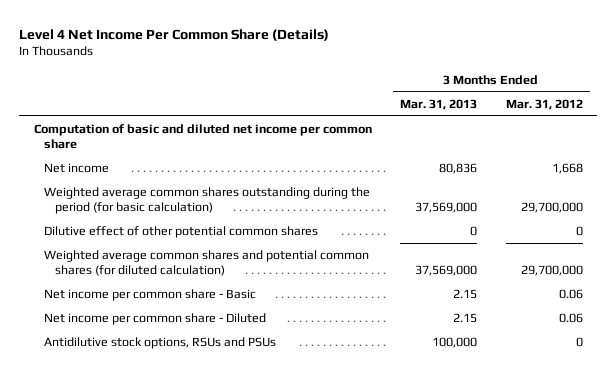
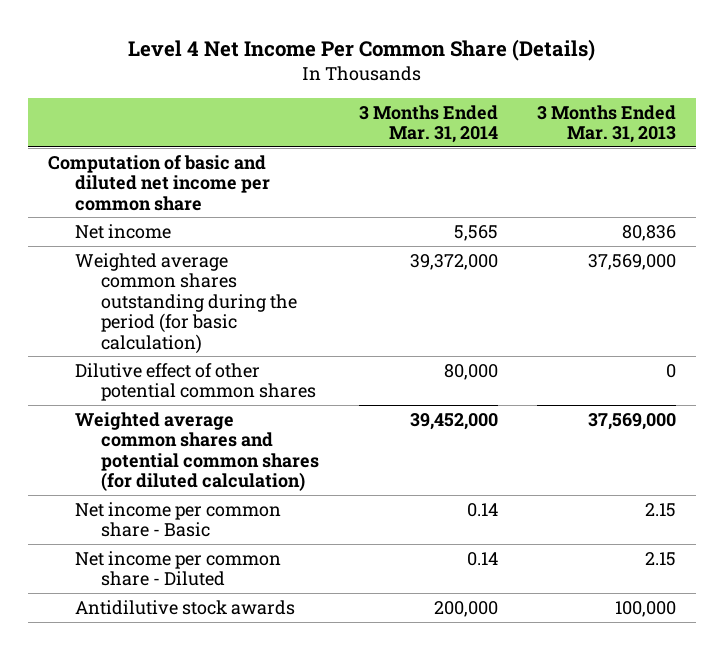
- | 3 Months Ended Mar. 31, 2013 | 3 Months Ended Mar. 31, 2012
+ | 3 Months Ended Mar. 31, 2014 | 3 Months Ended Mar. 31, 2013
- Antidilutive stock options, RSUs and PSUs | 100,000 | 0
+ Antidilutive stock awards | 200,000 | 100,000

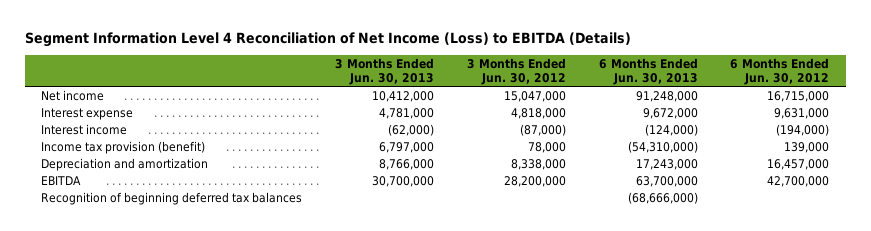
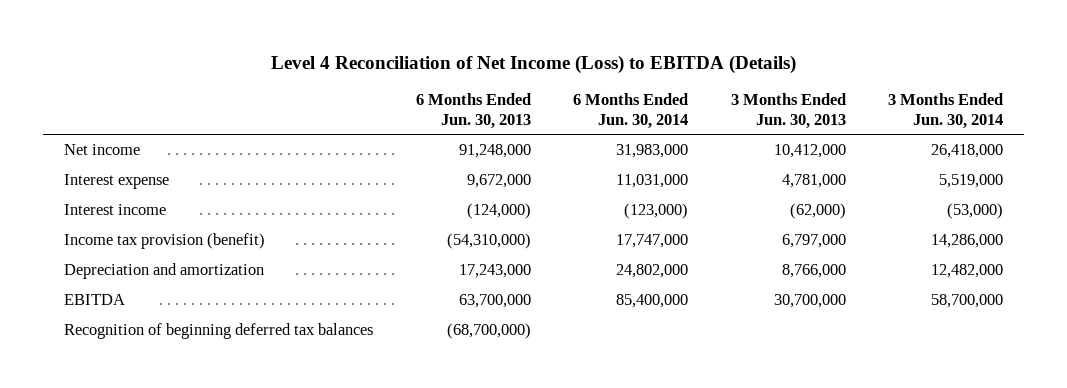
- Segment Information Level 4 Reconciliation of Net Income (Loss) to EBITDA (Details)
+ Level 4 Reconciliation of Net Income (Loss) to EBITDA (Details)
- | 3 Months Ended Jun. 30, 2013 | 3 Months Ended Jun. 30, 2012 | 6 Months Ended Jun. 30, 2013 | 6 Months Ended Jun. 30, 2012
+ | 6 Months Ended Jun. 30, 2013 | 6 Months Ended Jun. 30, 2014 | 3 Months Ended Jun. 30, 2013 | 3 Months Ended Jun. 30, 2014
- Recognition of beginning deferred tax balances | | | (68,666,000) |
+ Recognition of beginning deferred tax balances | (68,700,000) | | |

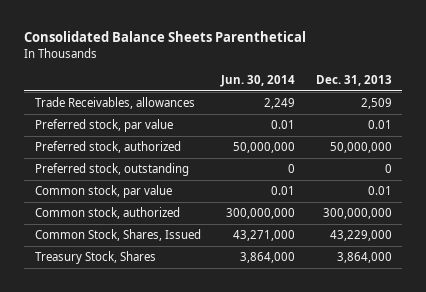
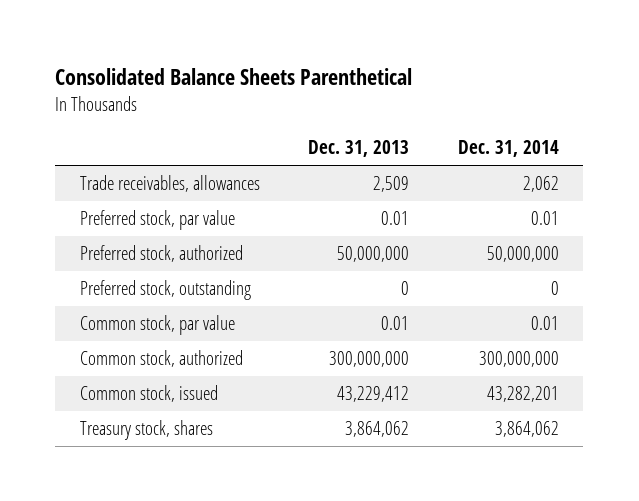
- | Jun. 30, 2014 | Dec. 31, 2013
+ | Dec. 31, 2013 | Dec. 31, 2014
- Trade Receivables, allowances | 2,249 | 2,509
+ Trade receivables, allowances | 2,509 | 2,062
- Common Stock, Shares, Issued | 43,271,000 | 43,229,000
- Treasury Stock, Shares | 3,864,000 | 3,864,000
+ Common stock, issued | 43,229,412 | 43,282,201
+ Treasury stock, shares | 3,864,062 | 3,864,062

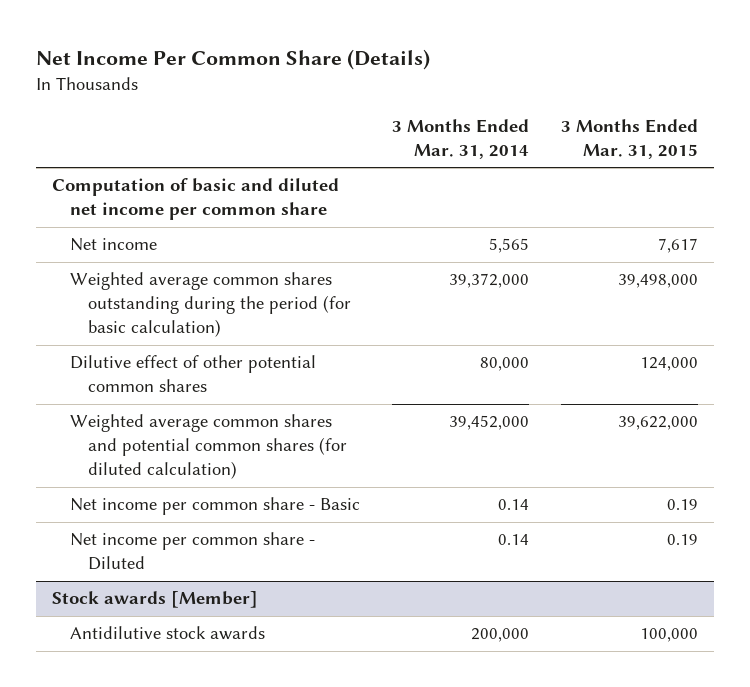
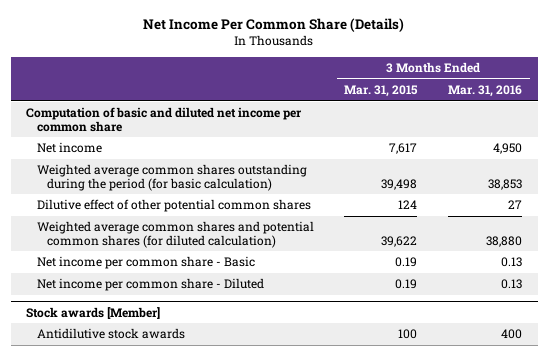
- | 3 Months Ended Mar. 31, 2014 | 3 Months Ended Mar. 31, 2015
+ | 3 Months Ended Mar. 31, 2015 | 3 Months Ended Mar. 31, 2016
- Weighted average common shares outstanding during the period (for basic calculation) | 39,372,000 | 39,498,000
- Dilutive effect of other potential common shares | 80,000 | 124,000
- Weighted average common shares and potential common shares (for diluted calculation) | 39,452,000 | 39,622,000
+ Weighted average common shares outstanding during the period (for basic calculation) | 39,498 | 38,853
+ Dilutive effect of other potential common shares | 124 | 27
+ Weighted average common shares and potential common shares (for diluted calculation) | 39,622 | 38,880
@ Stock awards [Member]
- Antidilutive stock awards | 200,000 | 100,000
+ Antidilutive stock awards | 100 | 400

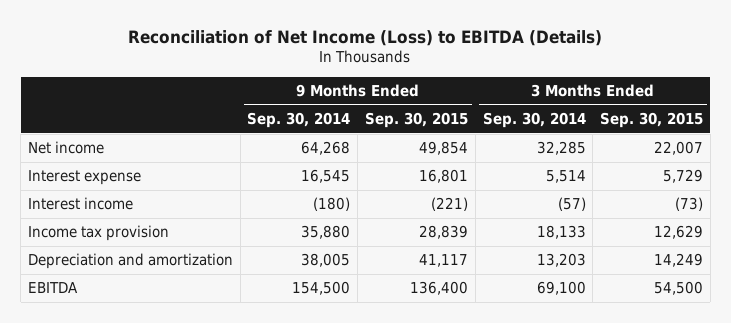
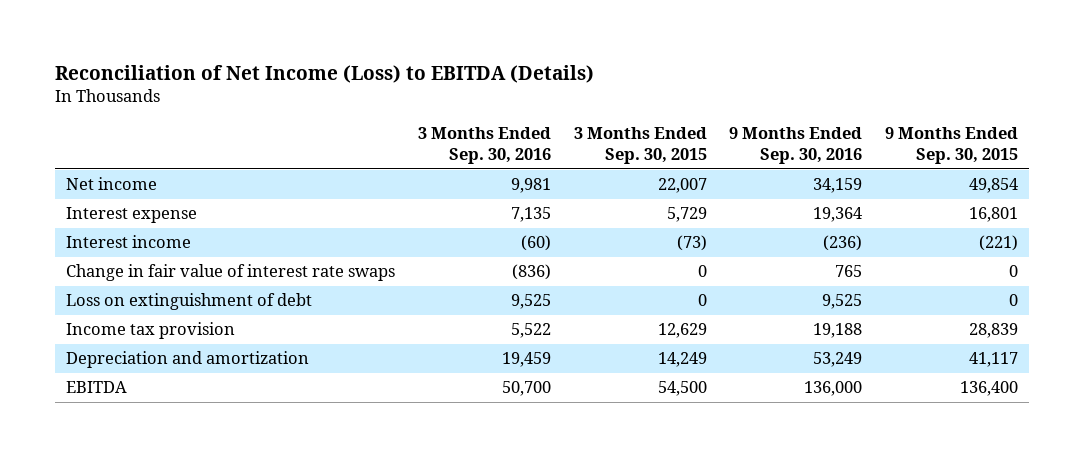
- | 9 Months Ended Sep. 30, 2014 | 9 Months Ended Sep. 30, 2015 | 3 Months Ended Sep. 30, 2014 | 3 Months Ended Sep. 30, 2015
+ | 3 Months Ended Sep. 30, 2016 | 3 Months Ended Sep. 30, 2015 | 9 Months Ended Sep. 30, 2016 | 9 Months Ended Sep. 30, 2015
+ Change in fair value of interest rate swaps | (836) | 0 | 765 | 0
+ Loss on extinguishment of debt | 9,525 | 0 | 9,525 | 0

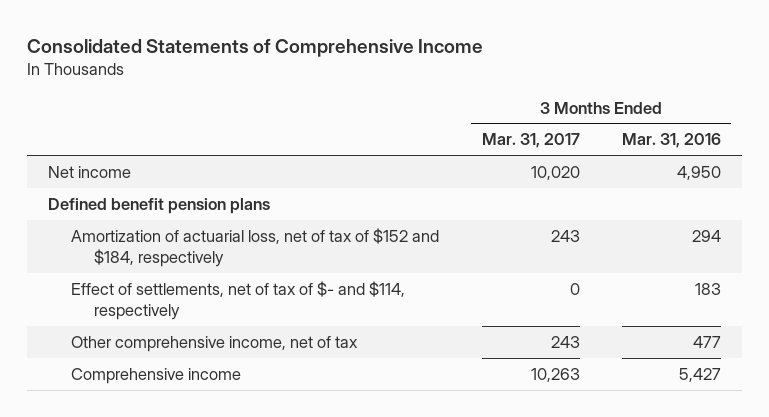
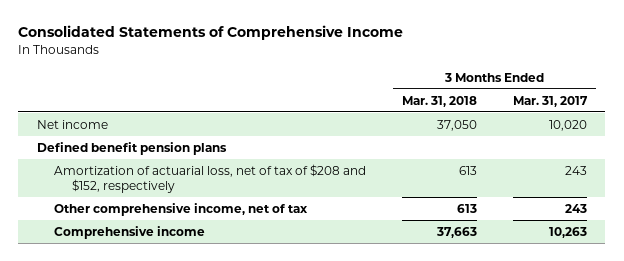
- | 3 Months Ended Mar. 31, 2017 | 3 Months Ended Mar. 31, 2016
+ | 3 Months Ended Mar. 31, 2018 | 3 Months Ended Mar. 31, 2017
- Amortization of actuarial loss, net of tax of $152 and $184, respectively | 243 | 294
- Effect of settlements, net of tax of $- and $114, respectively | 0 | 183
+ Amortization of actuarial loss, net of tax of $208 and $152, respectively | 613 | 243

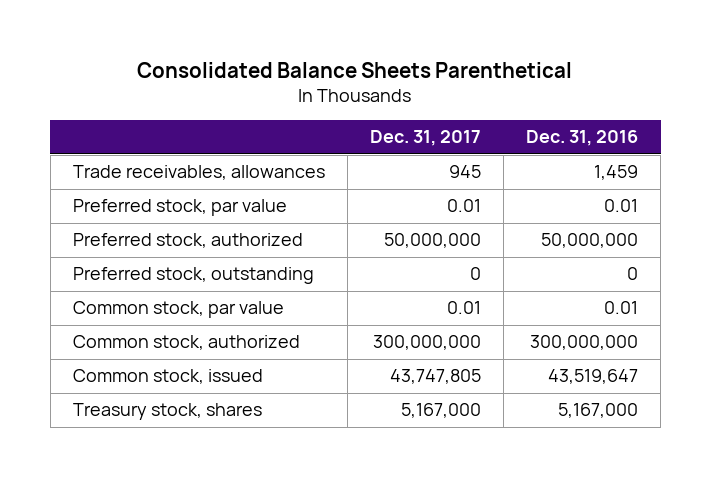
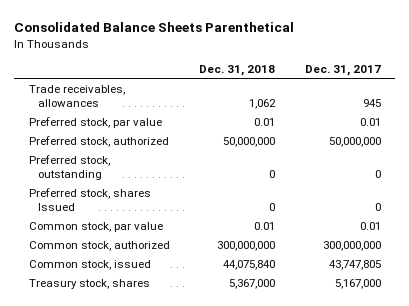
- | Dec. 31, 2017 | Dec. 31, 2016
+ | Dec. 31, 2018 | Dec. 31, 2017
+ Preferred stock, shares Issued | 0 | 0

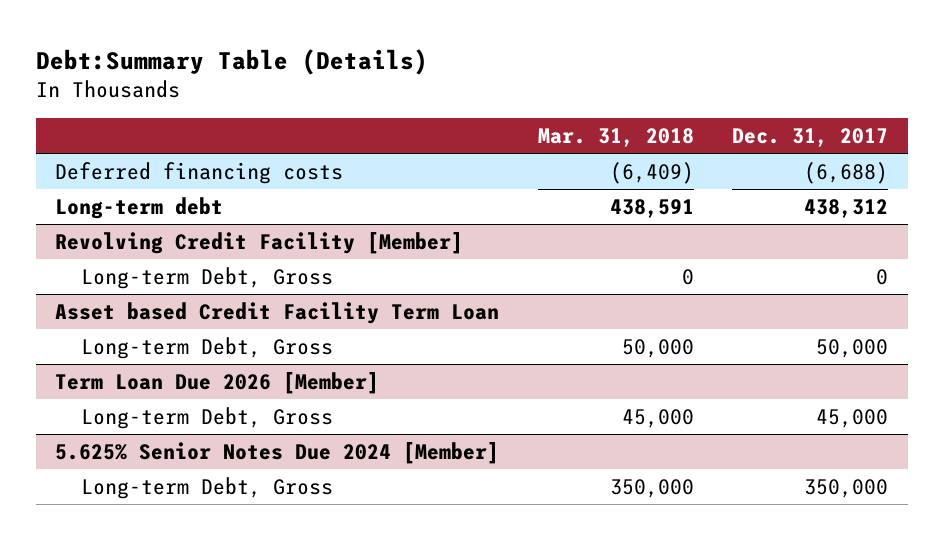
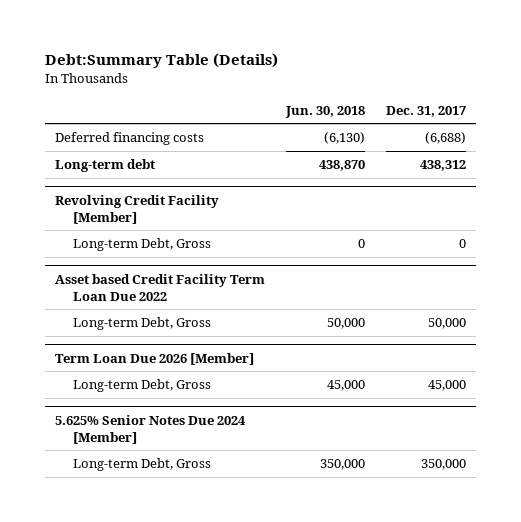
- | Mar. 31, 2018 | Dec. 31, 2017
+ | Jun. 30, 2018 | Dec. 31, 2017
- Asset based Credit Facility Term Loan
+ Asset based Credit Facility Term Loan Due 2022

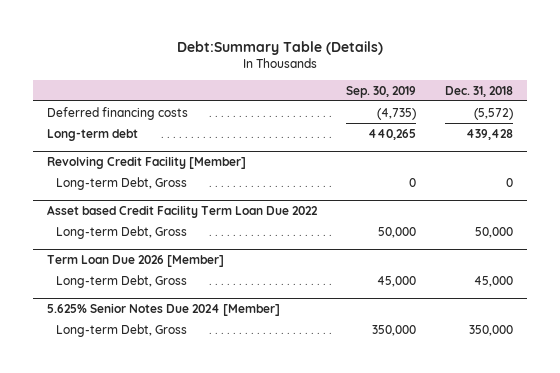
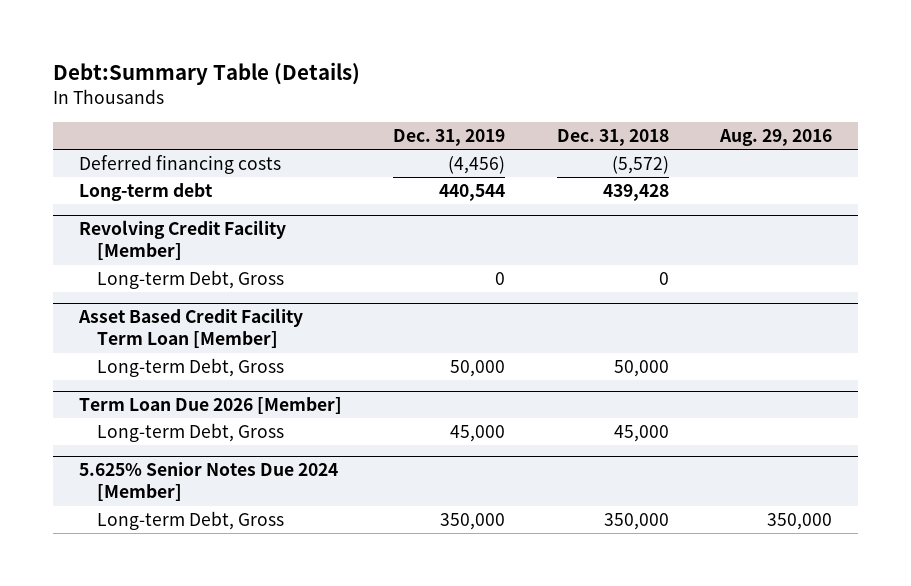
- | Sep. 30, 2019 | Dec. 31, 2018
+ | Dec. 31, 2019 | Dec. 31, 2018 | Aug. 29, 2016
- Asset based Credit Facility Term Loan Due 2022
+ Asset Based Credit Facility Term Loan [Member]

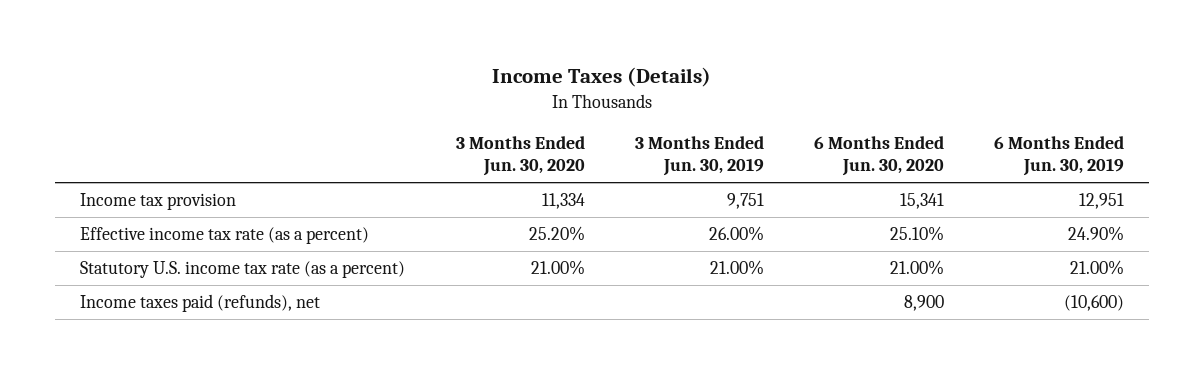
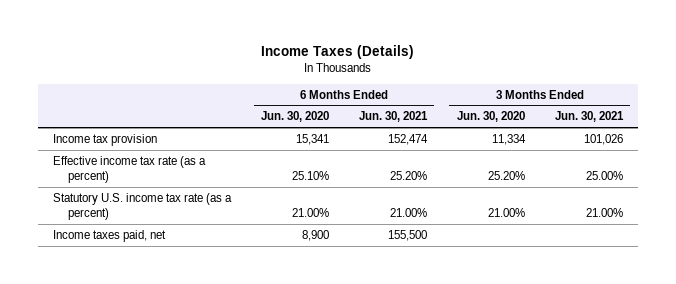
- | 3 Months Ended Jun. 30, 2020 | 3 Months Ended Jun. 30, 2019 | 6 Months Ended Jun. 30, 2020 | 6 Months Ended Jun. 30, 2019
+ | 6 Months Ended Jun. 30, 2020 | 6 Months Ended Jun. 30, 2021 | 3 Months Ended Jun. 30, 2020 | 3 Months Ended Jun. 30, 2021
- Income taxes paid (refunds), net | | | 8,900 | (10,600)
+ Income taxes paid, net | 8,900 | 155,500 | |

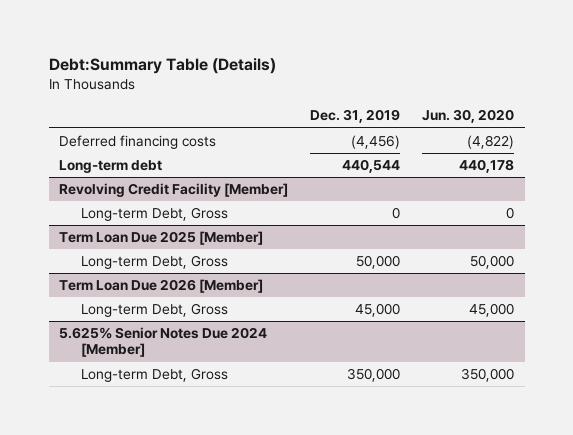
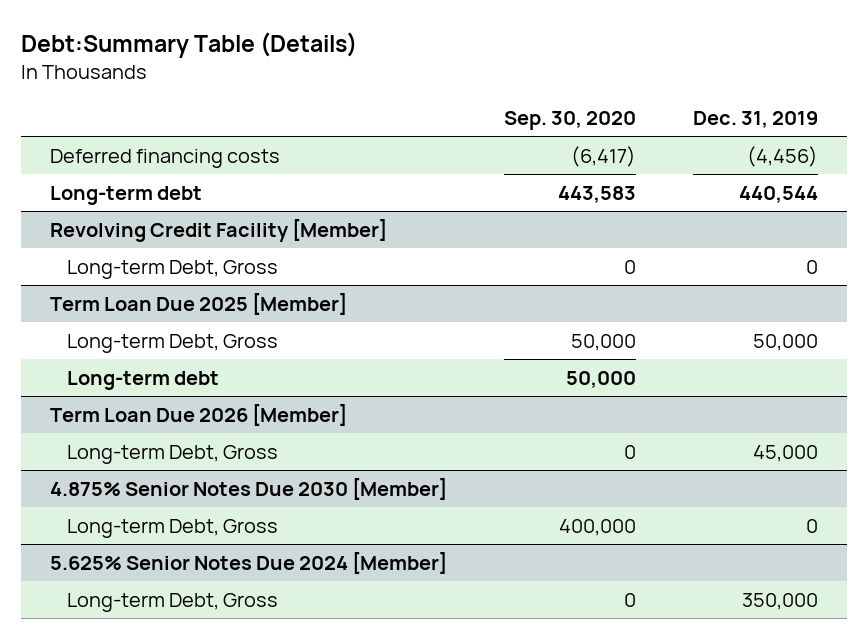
- | Dec. 31, 2019 | Jun. 30, 2020
+ | Sep. 30, 2020 | Dec. 31, 2019
@ Term Loan Due 2025 [Member]
+ Long-term debt | 50,000 |
+ 4.875% Senior Notes Due 2030 [Member]
+ Long-term Debt, Gross | 400,000 | 0

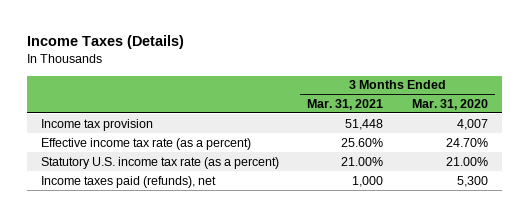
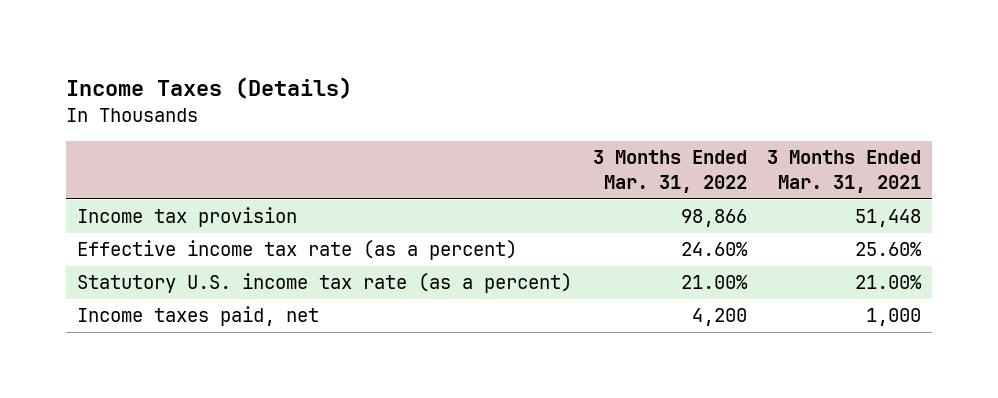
- | 3 Months Ended Mar. 31, 2021 | 3 Months Ended Mar. 31, 2020
+ | 3 Months Ended Mar. 31, 2022 | 3 Months Ended Mar. 31, 2021
- Income taxes paid (refunds), net | 1,000 | 5,300
+ Income taxes paid, net | 4,200 | 1,000

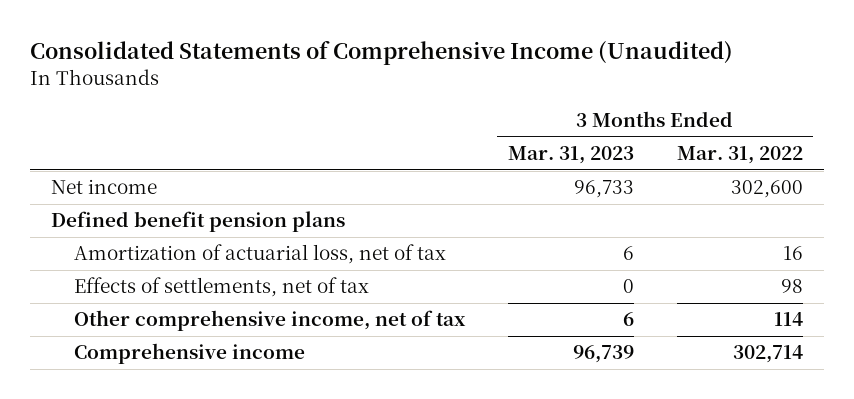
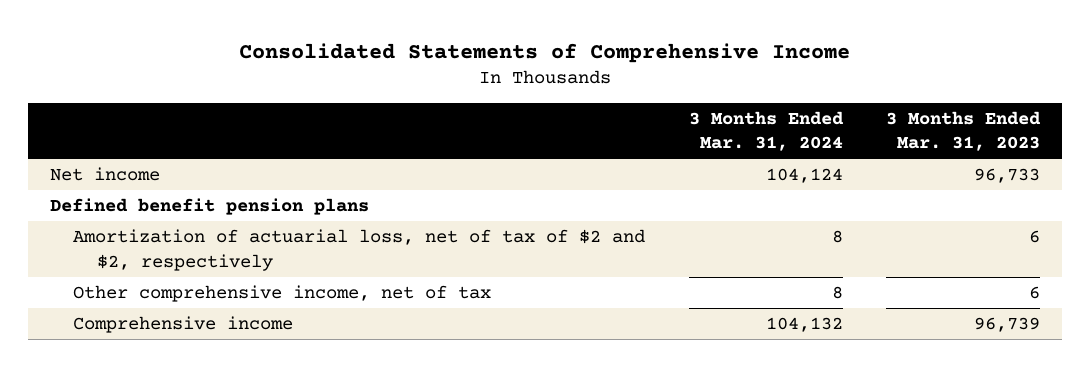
- Consolidated Statements of Comprehensive Income (Unaudited)
+ Consolidated Statements of Comprehensive Income
- | 3 Months Ended Mar. 31, 2023 | 3 Months Ended Mar. 31, 2022
+ | 3 Months Ended Mar. 31, 2024 | 3 Months Ended Mar. 31, 2023
- Amortization of actuarial loss, net of tax | 6 | 16
- Effects of settlements, net of tax | 0 | 98
+ Amortization of actuarial loss, net of tax of $2 and $2, respectively | 8 | 6

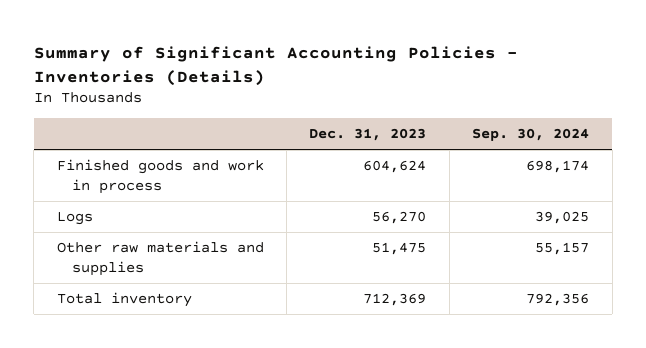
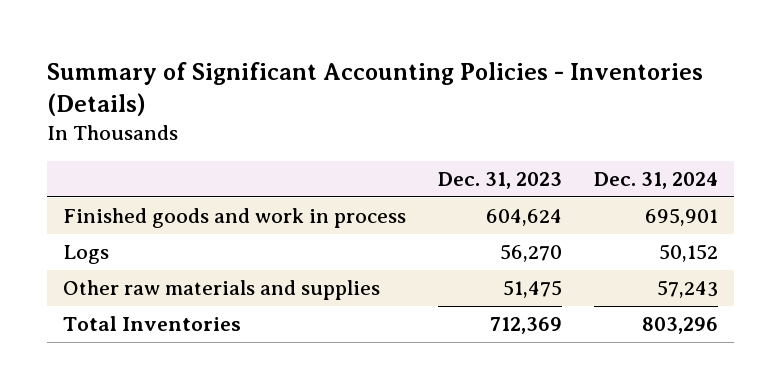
- | Dec. 31, 2023 | Sep. 30, 2024
+ | Dec. 31, 2023 | Dec. 31, 2024
- Total inventory | 712,369 | 792,356
+ Total Inventories | 712,369 | 803,296

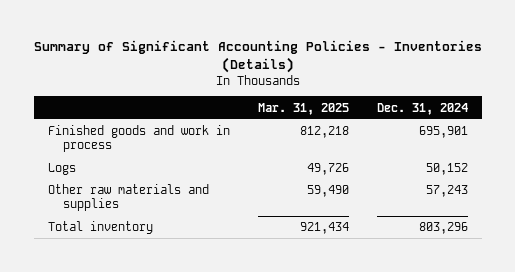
- | Dec. 31, 2023 | Dec. 31, 2024
+ | Mar. 31, 2025 | Dec. 31, 2024
- Total Inventories | 712,369 | 803,296
+ Total inventory | 921,434 | 803,296

